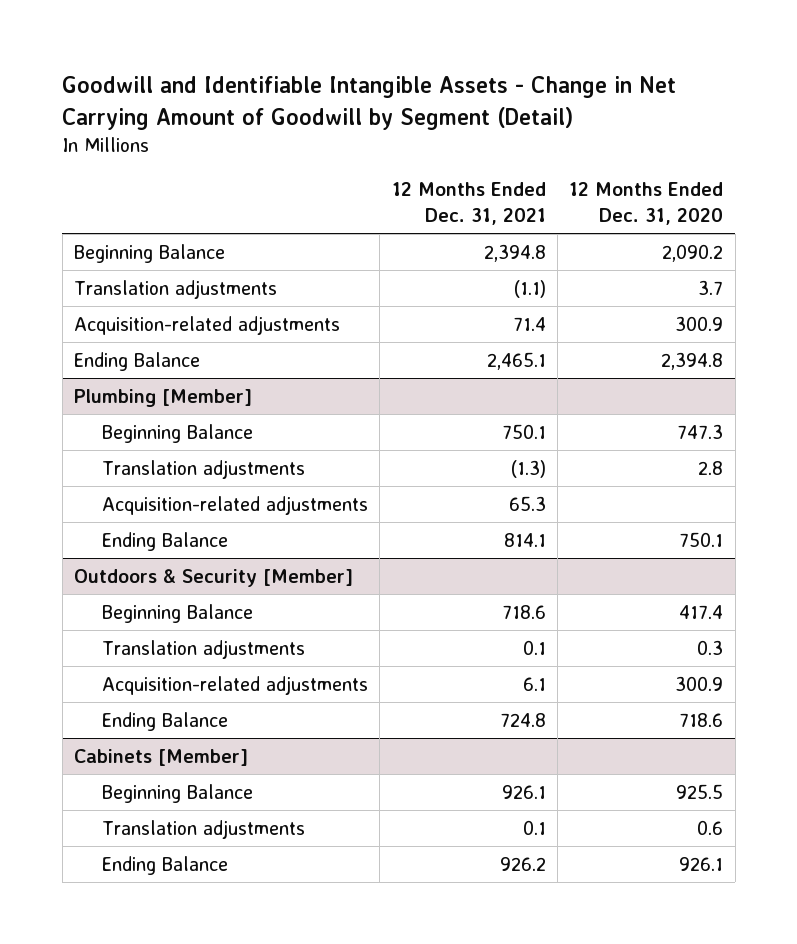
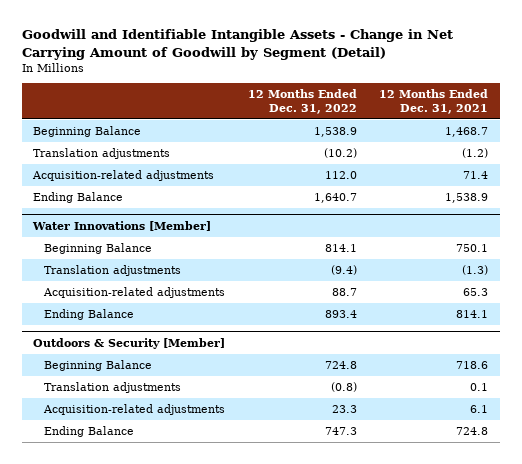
- | 12 Months Ended Dec. 31, 2021 | 12 Months Ended Dec. 31, 2020
+ | 12 Months Ended Dec. 31, 2022 | 12 Months Ended Dec. 31, 2021
- Beginning Balance | 2,394.8 | 2,090.2
- Translation adjustments | (1.1) | 3.7
+ Beginning Balance | 1,538.9 | 1,468.7
+ Translation adjustments | (10.2) | (1.2)
- Ending Balance | 2,465.1 | 2,394.8
- Plumbing [Member]
+ Ending Balance | 1,640.7 | 1,538.9
+ Water Innovations [Member]
- Cabinets [Member]
- Beginning Balance | 926.1 | 925.5
- Translation adjustments | 0.1 | 0.6
- Ending Balance | 926.2 | 926.1

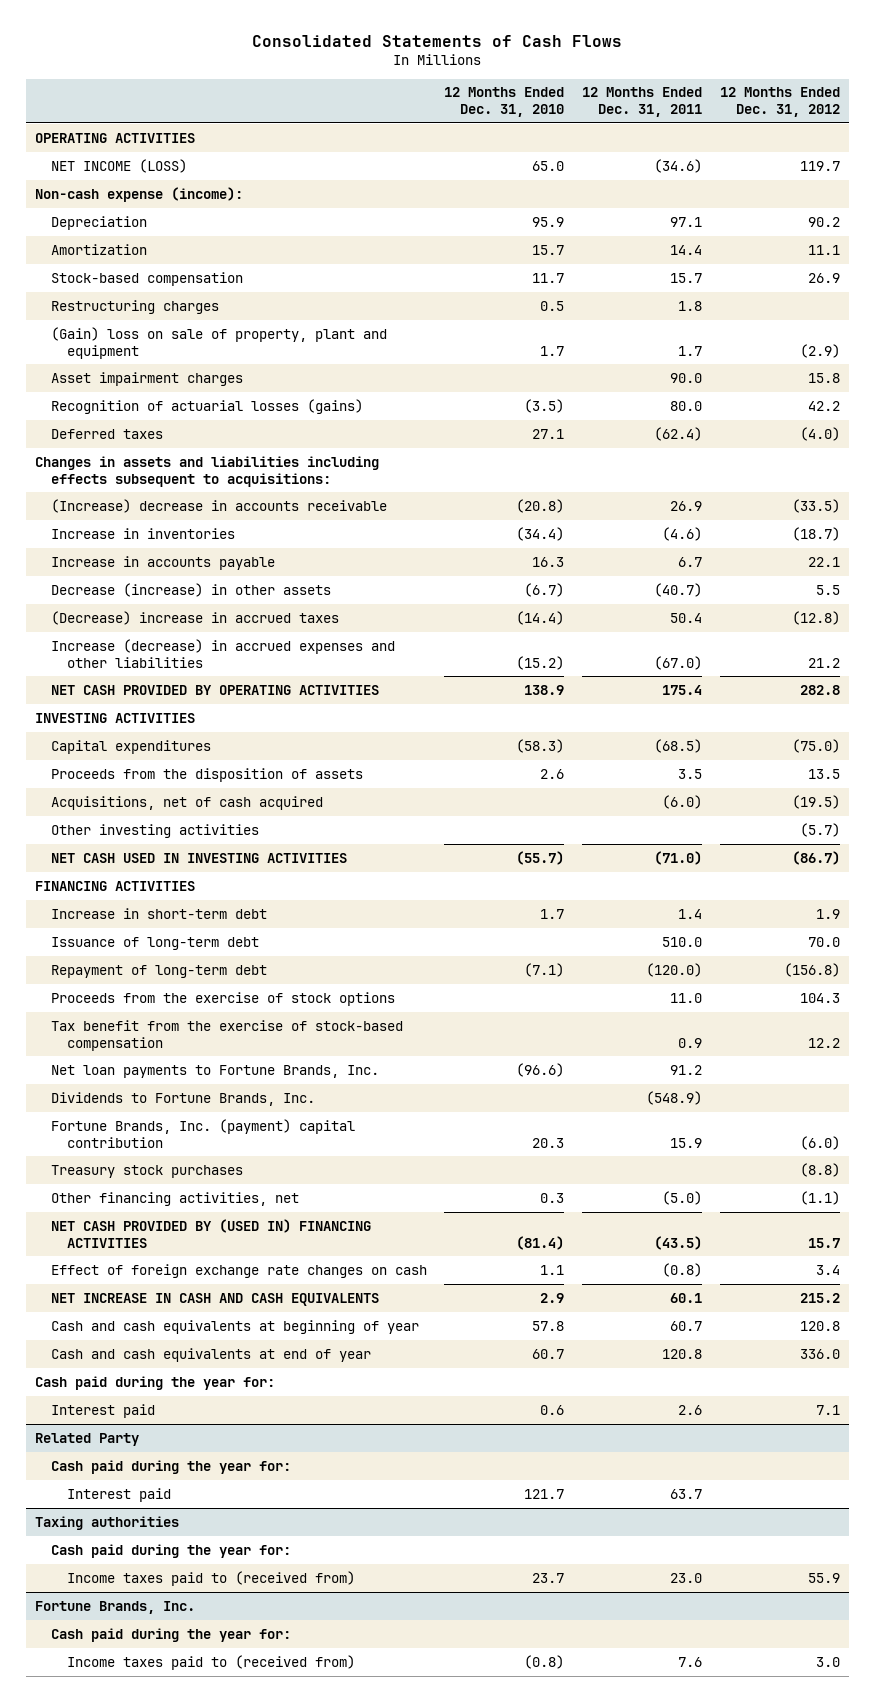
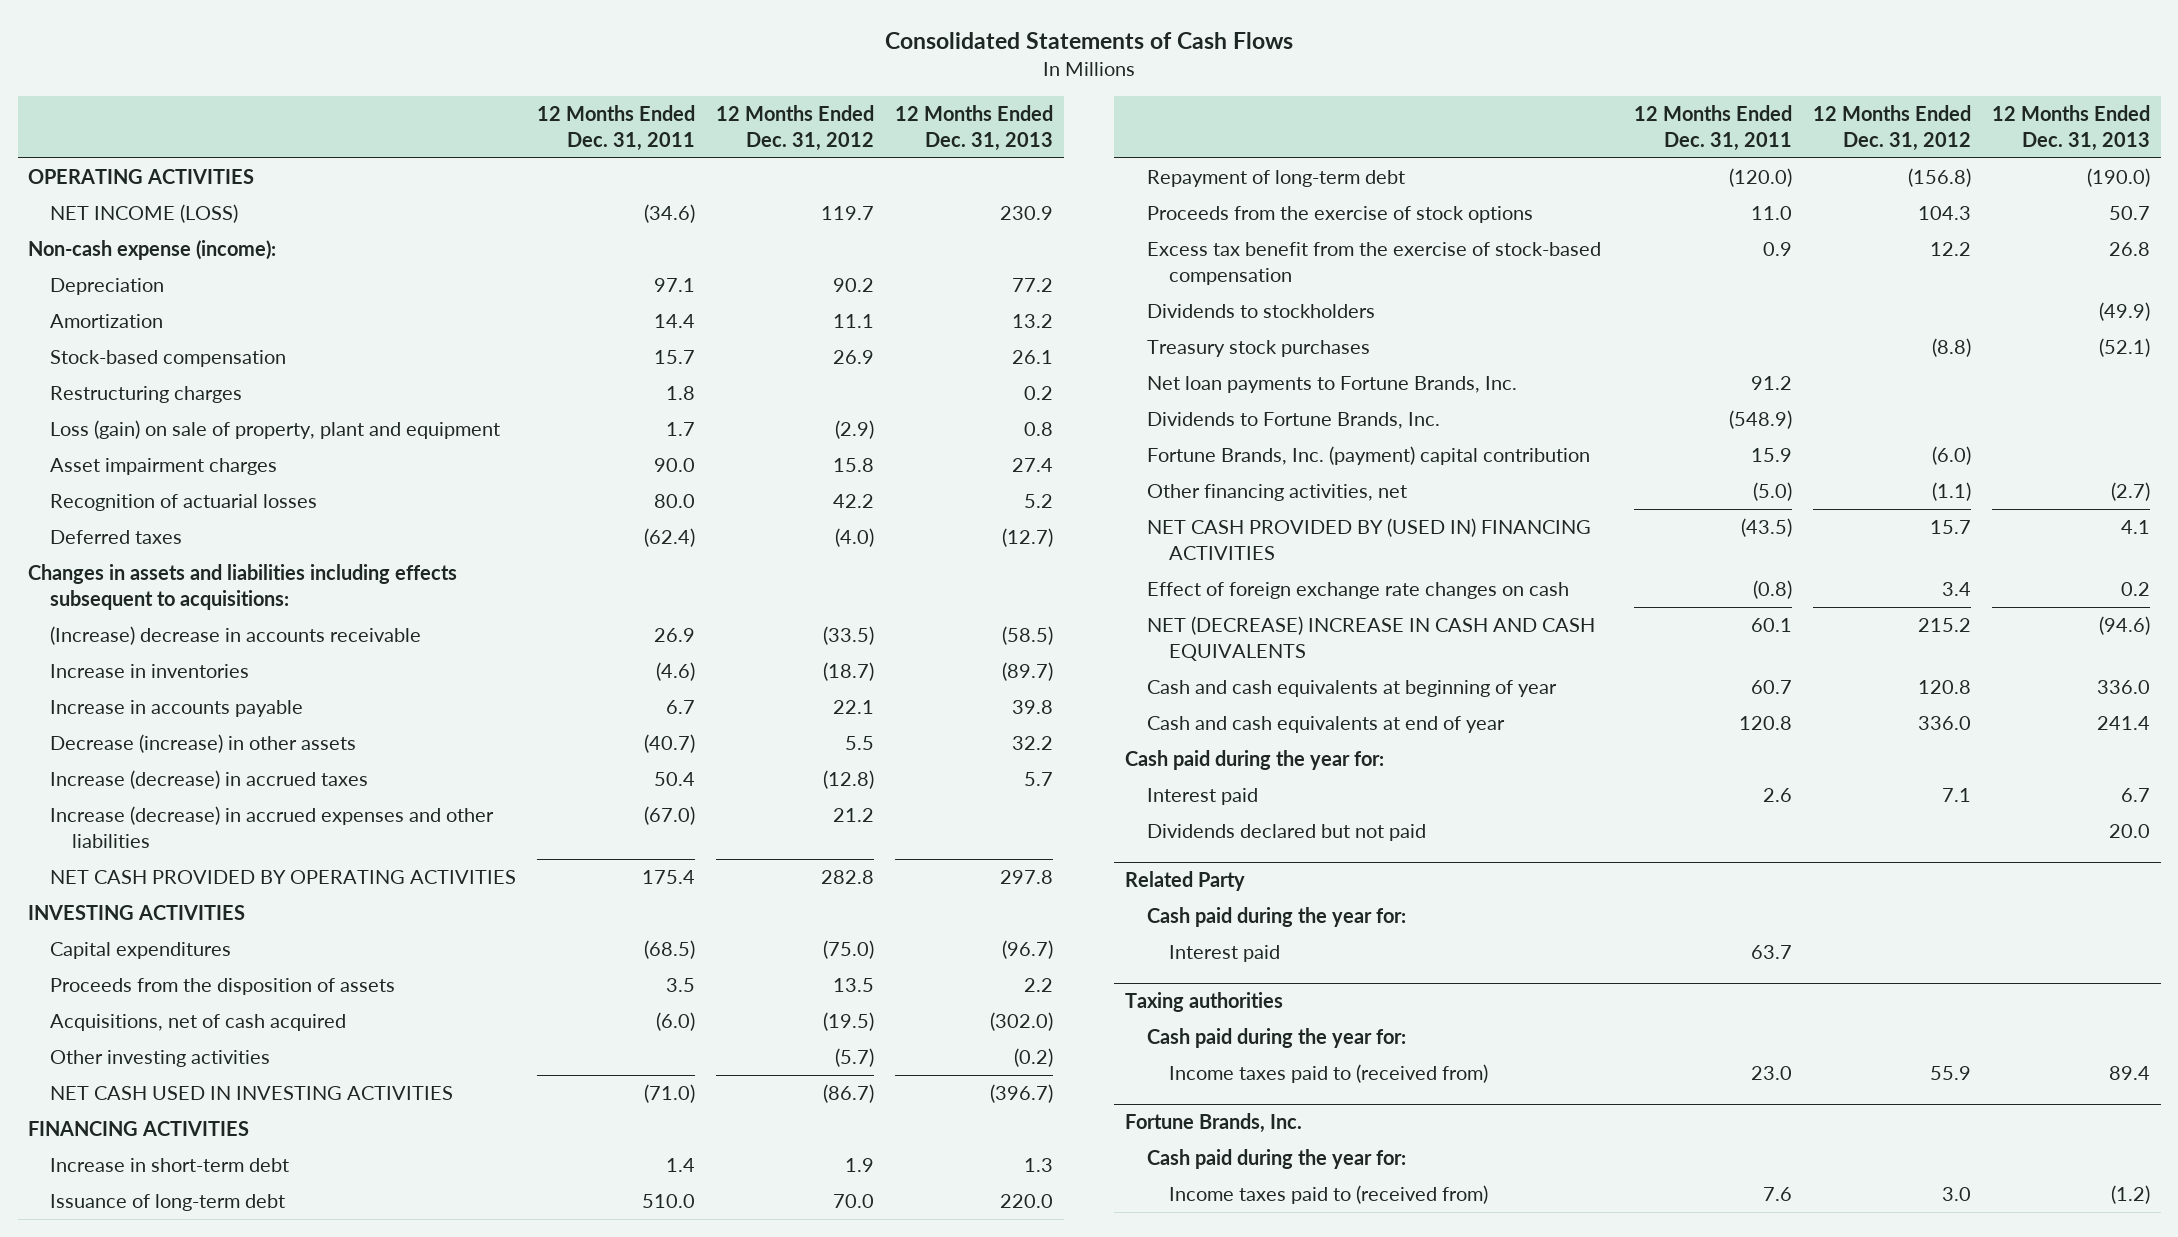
- | 12 Months Ended Dec. 31, 2010 | 12 Months Ended Dec. 31, 2011 | 12 Months Ended Dec. 31, 2012
+ | 12 Months Ended Dec. 31, 2011 | 12 Months Ended Dec. 31, 2012 | 12 Months Ended Dec. 31, 2013
- (Gain) loss on sale of property, plant and equipment | 1.7 | 1.7 | (2.9)
+ Loss (gain) on sale of property, plant and equipment | 1.7 | (2.9) | 0.8
- Recognition of actuarial losses (gains) | (3.5) | 80.0 | 42.2
+ Recognition of actuarial losses | 80.0 | 42.2 | 5.2
- (Decrease) increase in accrued taxes | (14.4) | 50.4 | (12.8)
+ Increase (decrease) in accrued taxes | 50.4 | (12.8) | 5.7
- Tax benefit from the exercise of stock-based compensation | | 0.9 | 12.2
+ Excess tax benefit from the exercise of stock-based compensation | 0.9 | 12.2 | 26.8
+ Dividends to stockholders | | | (49.9)
moved up: Treasury stock purchases | | (8.8) | (52.1)
- NET INCREASE IN CASH AND CASH EQUIVALENTS | 2.9 | 60.1 | 215.2
+ NET (DECREASE) INCREASE IN CASH AND CASH EQUIVALENTS | 60.1 | 215.2 | (94.6)
+ Dividends declared but not paid | | | 20.0

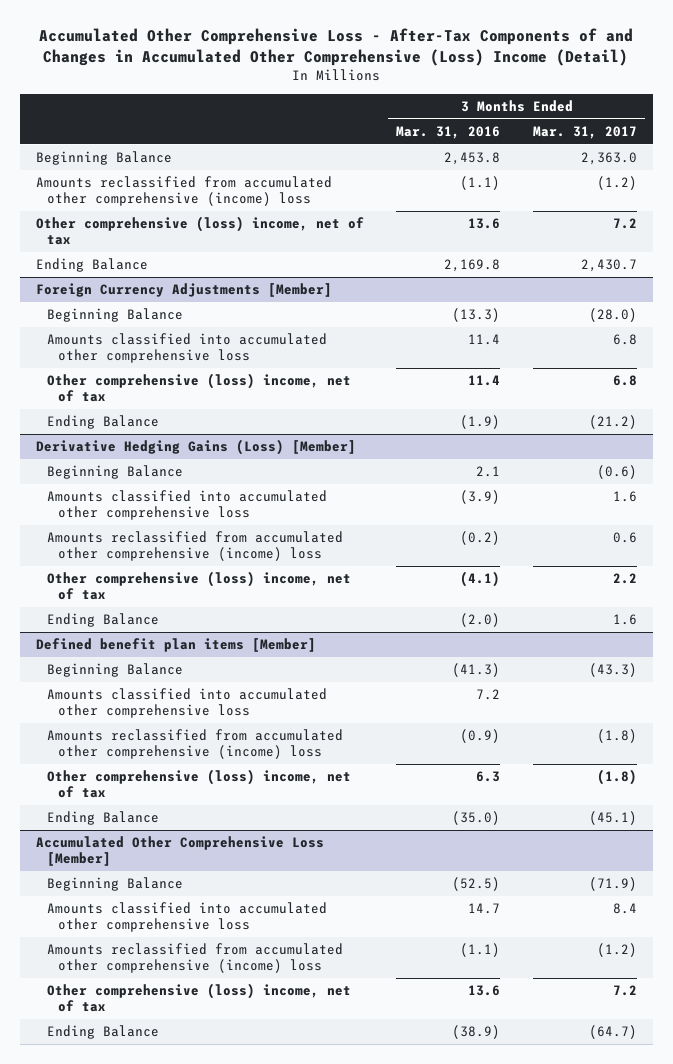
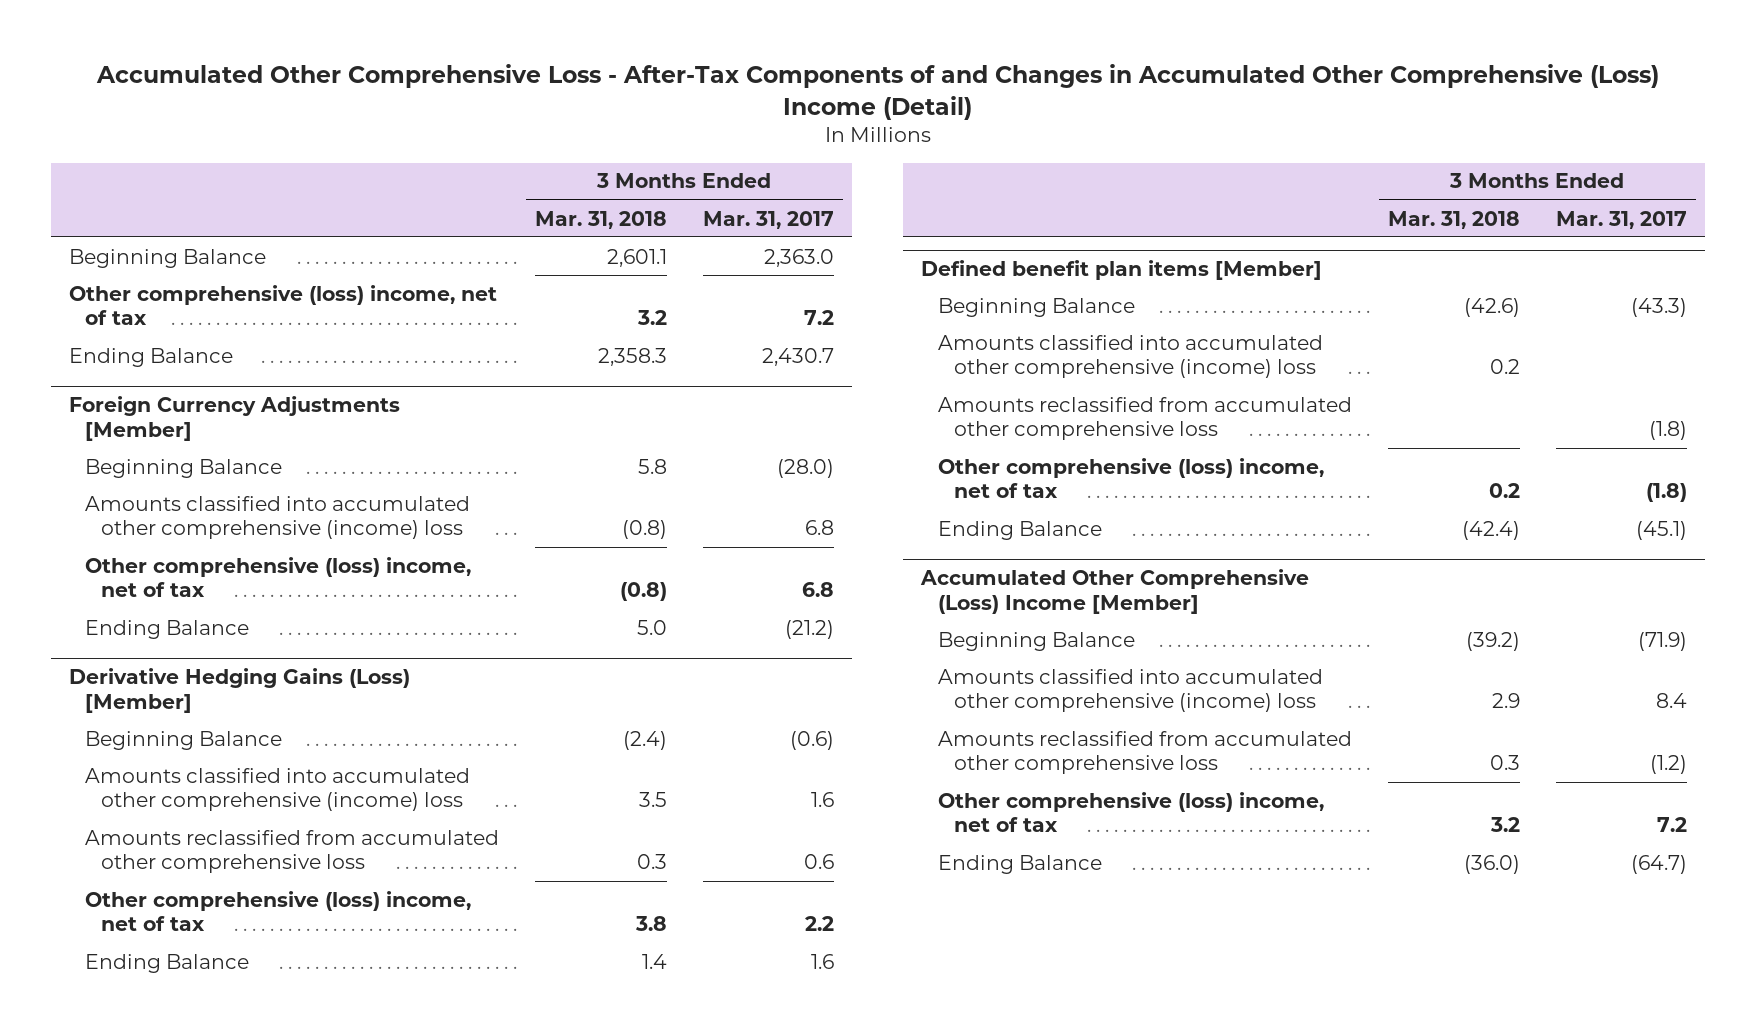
- | 3 Months Ended Mar. 31, 2016 | 3 Months Ended Mar. 31, 2017
+ | 3 Months Ended Mar. 31, 2018 | 3 Months Ended Mar. 31, 2017
- Amounts reclassified from accumulated other comprehensive (income) loss | (1.1) | (1.2)
@ Foreign Currency Adjustments [Member]
- Amounts classified into accumulated other comprehensive loss | 11.4 | 6.8
+ Amounts classified into accumulated other comprehensive (income) loss | (0.8) | 6.8
@ Derivative Hedging Gains (Loss) [Member]
- Amounts classified into accumulated other comprehensive loss | (3.9) | 1.6
- Amounts reclassified from accumulated other comprehensive (income) loss | (0.2) | 0.6
+ Amounts classified into accumulated other comprehensive (income) loss | 3.5 | 1.6
+ Amounts reclassified from accumulated other comprehensive loss | 0.3 | 0.6
@ Defined benefit plan items [Member]
- Amounts classified into accumulated other comprehensive loss | 7.2 |
- Amounts reclassified from accumulated other comprehensive (income) loss | (0.9) | (1.8)
+ Amounts classified into accumulated other comprehensive (income) loss | 0.2 |
+ Amounts reclassified from accumulated other comprehensive loss | | (1.8)
- Accumulated Other Comprehensive Loss [Member]
+ Accumulated Other Comprehensive (Loss) Income [Member]
- Amounts classified into accumulated other comprehensive loss | 14.7 | 8.4
- Amounts reclassified from accumulated other comprehensive (income) loss | (1.1) | (1.2)
+ Amounts classified into accumulated other comprehensive (income) loss | 2.9 | 8.4
+ Amounts reclassified from accumulated other comprehensive loss | 0.3 | (1.2)

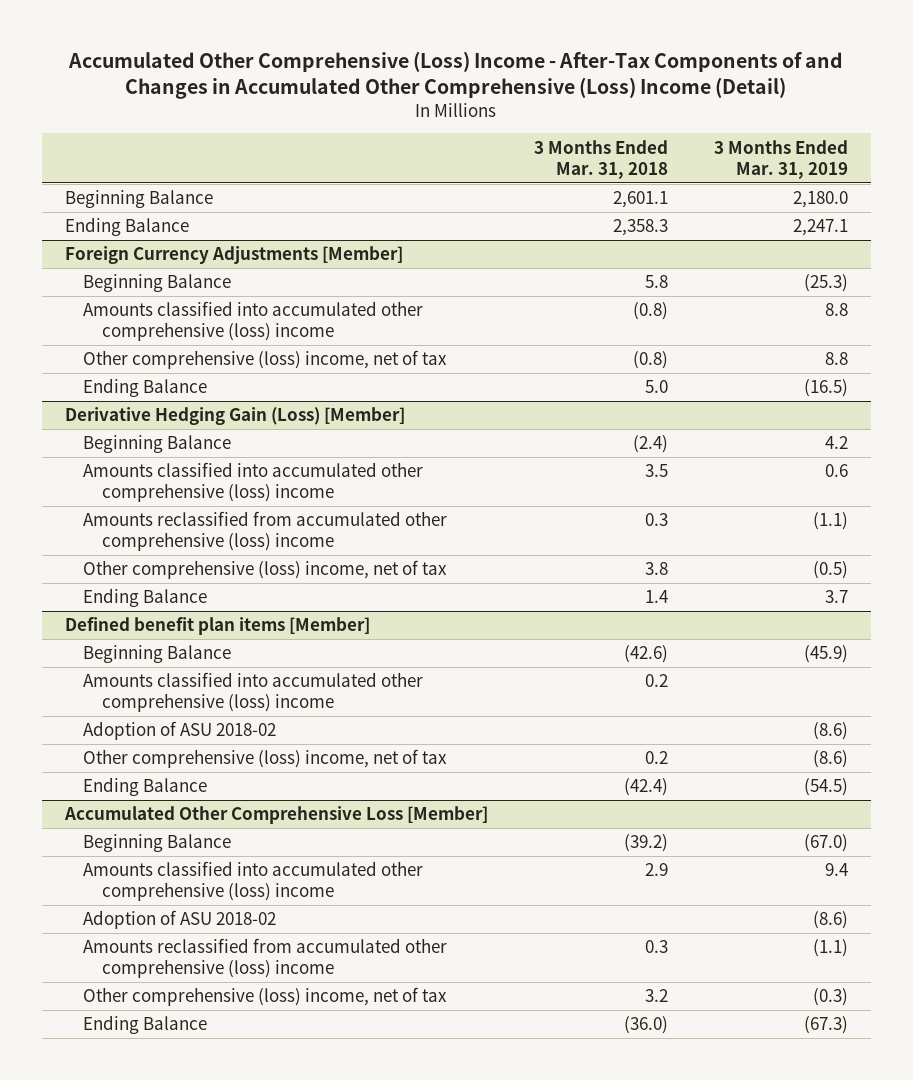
- Accumulated Other Comprehensive Loss - After-Tax Components of and Changes in Accumulated Other Comprehensive (Loss) Income (Detail)
+ Accumulated Other Comprehensive (Loss) Income - After-Tax Components of and Changes in Accumulated Other Comprehensive (Loss) Income (Detail)
- | 3 Months Ended Mar. 31, 2018 | 3 Months Ended Mar. 31, 2017
+ | 3 Months Ended Mar. 31, 2018 | 3 Months Ended Mar. 31, 2019
- Other comprehensive (loss) income, net of tax | 3.2 | 7.2
@ Foreign Currency Adjustments [Member]
- Amounts classified into accumulated other comprehensive (income) loss | (0.8) | 6.8
+ Amounts classified into accumulated other comprehensive (loss) income | (0.8) | 8.8
- Derivative Hedging Gains (Loss) [Member]
+ Derivative Hedging Gain (Loss) [Member]
- Amounts classified into accumulated other comprehensive (income) loss | 3.5 | 1.6
- Amounts reclassified from accumulated other comprehensive loss | 0.3 | 0.6
+ Amounts classified into accumulated other comprehensive (loss) income | 3.5 | 0.6
+ Amounts reclassified from accumulated other comprehensive (loss) income | 0.3 | (1.1)
@ Defined benefit plan items [Member]
- Amounts classified into accumulated other comprehensive (income) loss | 0.2 |
- Amounts reclassified from accumulated other comprehensive loss | | (1.8)
+ Amounts classified into accumulated other comprehensive (loss) income | 0.2 |
+ Adoption of ASU 2018-02 | | (8.6)
- Accumulated Other Comprehensive (Loss) Income [Member]
+ Accumulated Other Comprehensive Loss [Member]
- Amounts classified into accumulated other comprehensive (income) loss | 2.9 | 8.4
- Amounts reclassified from accumulated other comprehensive loss | 0.3 | (1.2)
+ Amounts classified into accumulated other comprehensive (loss) income | 2.9 | 9.4
+ Adoption of ASU 2018-02 | | (8.6)
+ Amounts reclassified from accumulated other comprehensive (loss) income | 0.3 | (1.1)

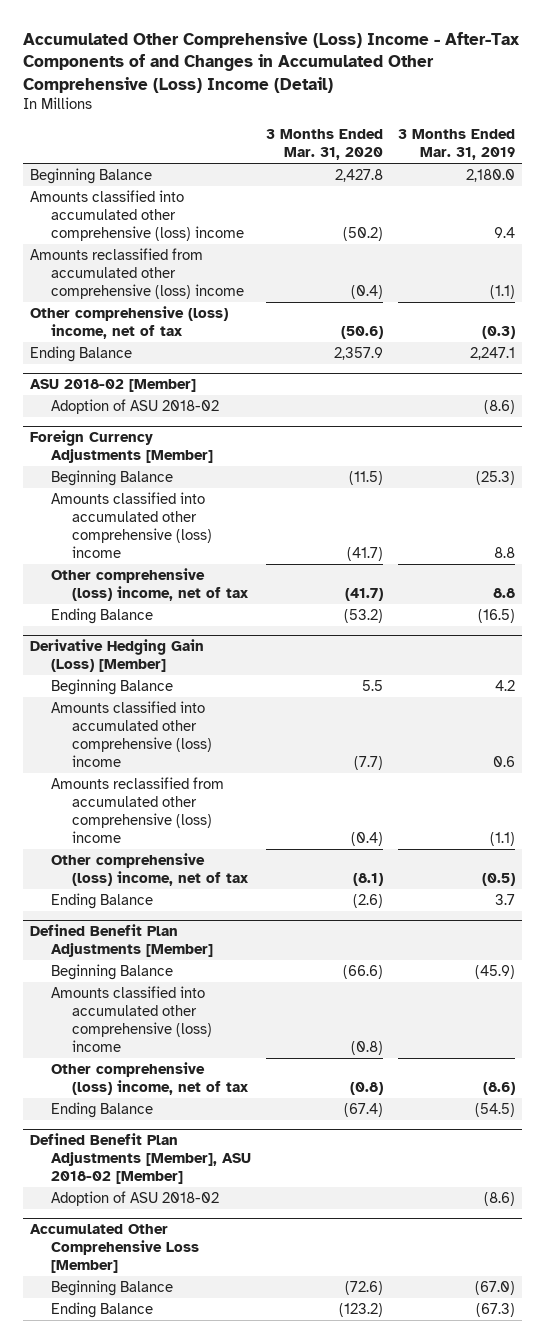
- | 3 Months Ended Mar. 31, 2018 | 3 Months Ended Mar. 31, 2019
+ | 3 Months Ended Mar. 31, 2020 | 3 Months Ended Mar. 31, 2019
+ Amounts classified into accumulated other comprehensive (loss) income | (50.2) | 9.4
+ Amounts reclassified from accumulated other comprehensive (loss) income | (0.4) | (1.1)
+ Other comprehensive (loss) income, net of tax | (50.6) | (0.3)
+ ASU 2018-02 [Member]
+ Adoption of ASU 2018-02 | | (8.6)
- Defined benefit plan items [Member]
+ Defined Benefit Plan Adjustments [Member]
- Adoption of ASU 2018-02 | | (8.6)
+ Defined Benefit Plan Adjustments [Member], ASU 2018-02 [Member]
+ Adoption of ASU 2018-02 | | (8.6)
@ Accumulated Other Comprehensive Loss [Member]
- Amounts classified into accumulated other comprehensive (loss) income | 2.9 | 9.4
- Adoption of ASU 2018-02 | | (8.6)
- Amounts reclassified from accumulated other comprehensive (loss) income | 0.3 | (1.1)
- Other comprehensive (loss) income, net of tax | 3.2 | (0.3)

